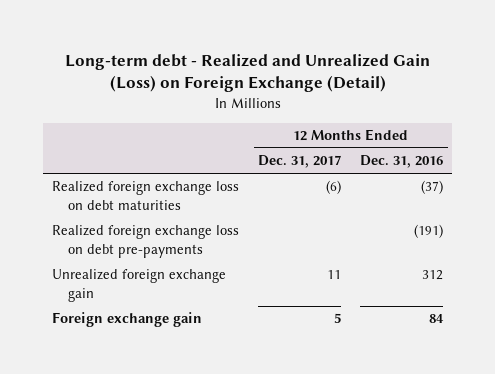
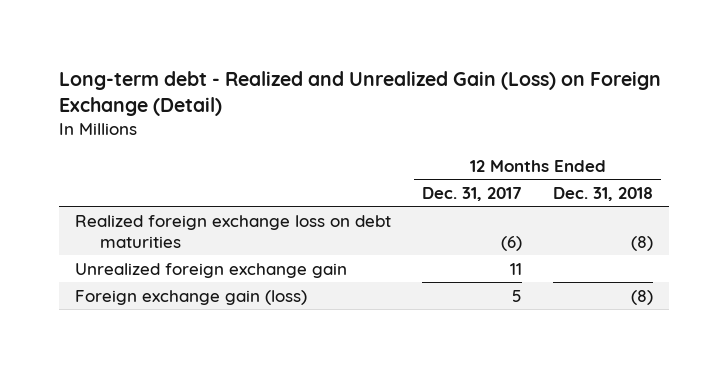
- | 12 Months Ended Dec. 31, 2017 | 12 Months Ended Dec. 31, 2016
+ | 12 Months Ended Dec. 31, 2017 | 12 Months Ended Dec. 31, 2018
- Realized foreign exchange loss on debt pre-payments | | (191)
- Foreign exchange gain | 5 | 84
+ Foreign exchange gain (loss) | 5 | (8)

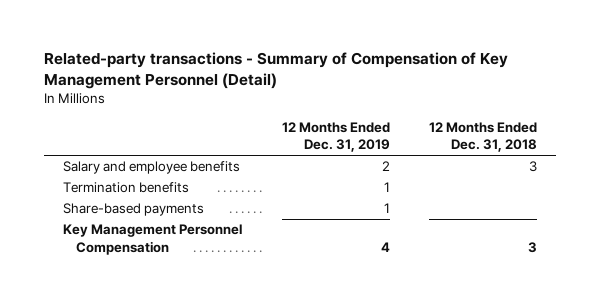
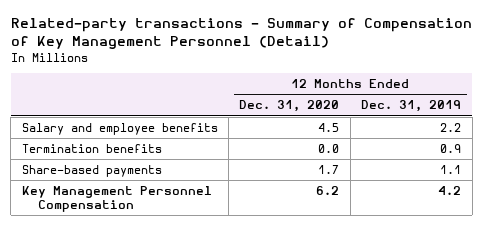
- | 12 Months Ended Dec. 31, 2019 | 12 Months Ended Dec. 31, 2018
+ | 12 Months Ended Dec. 31, 2020 | 12 Months Ended Dec. 31, 2019
- Salary and employee benefits | 2 | 3
- Termination benefits | 1 |
- Share-based payments | 1 |
- Key Management Personnel Compensation | 4 | 3
+ Salary and employee benefits | 4.5 | 2.2
+ Termination benefits | 0.0 | 0.9
+ Share-based payments | 1.7 | 1.1
+ Key Management Personnel Compensation | 6.2 | 4.2

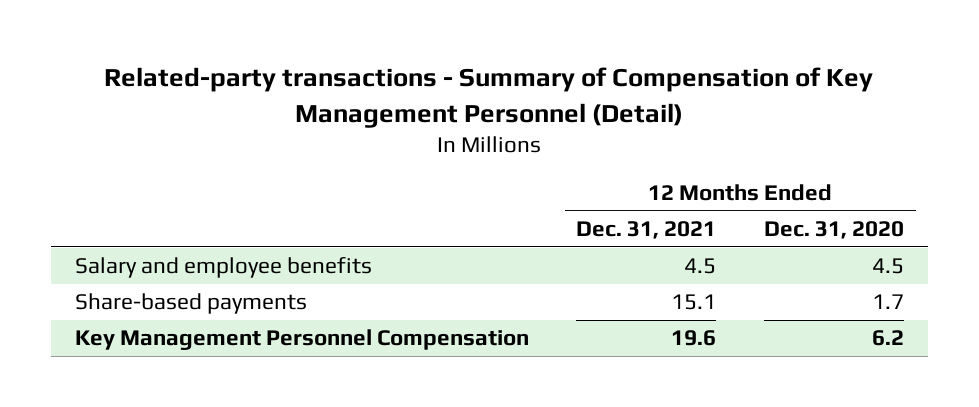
- | 12 Months Ended Dec. 31, 2020 | 12 Months Ended Dec. 31, 2019
+ | 12 Months Ended Dec. 31, 2021 | 12 Months Ended Dec. 31, 2020
- Termination benefits | 0.0 | 0.9

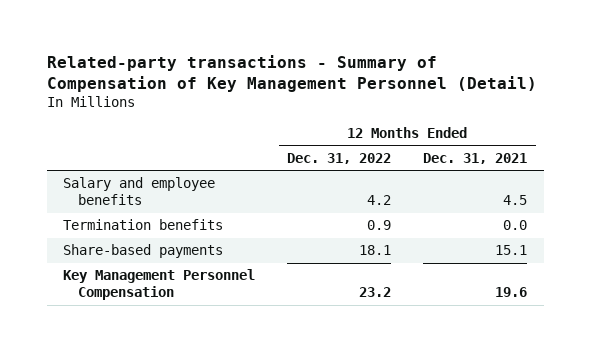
- | 12 Months Ended Dec. 31, 2021 | 12 Months Ended Dec. 31, 2020
+ | 12 Months Ended Dec. 31, 2022 | 12 Months Ended Dec. 31, 2021
+ Termination benefits | 0.9 | 0.0

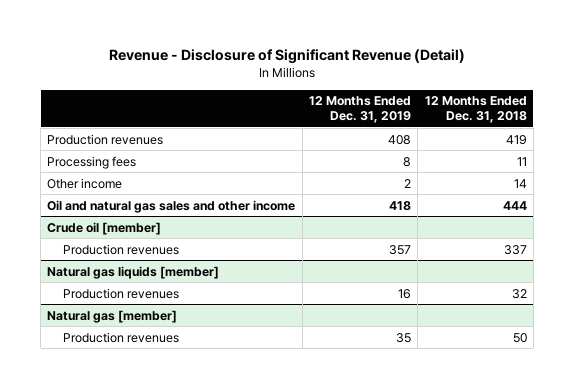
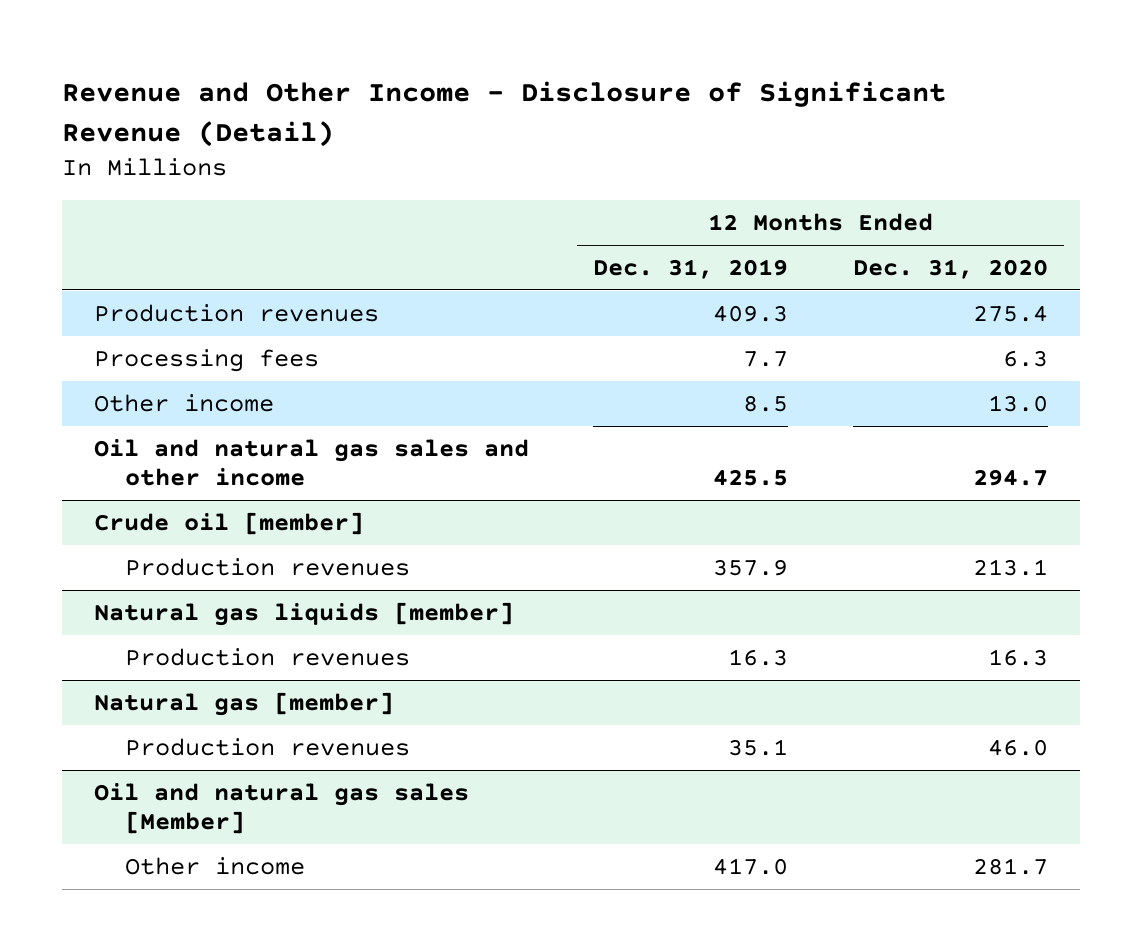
- Revenue - Disclosure of Significant Revenue (Detail)
+ Revenue and Other Income - Disclosure of Significant Revenue (Detail)
- | 12 Months Ended Dec. 31, 2019 | 12 Months Ended Dec. 31, 2018
+ | 12 Months Ended Dec. 31, 2019 | 12 Months Ended Dec. 31, 2020
- Production revenues | 408 | 419
- Processing fees | 8 | 11
- Other income | 2 | 14
- Oil and natural gas sales and other income | 418 | 444
+ Production revenues | 409.3 | 275.4
+ Processing fees | 7.7 | 6.3
+ Other income | 8.5 | 13.0
+ Oil and natural gas sales and other income | 425.5 | 294.7
@ Crude oil [member]
- Production revenues | 357 | 337
+ Production revenues | 357.9 | 213.1
@ Natural gas liquids [member]
- Production revenues | 16 | 32
+ Production revenues | 16.3 | 16.3
@ Natural gas [member]
- Production revenues | 35 | 50
+ Production revenues | 35.1 | 46.0
+ Oil and natural gas sales [Member]
+ Other income | 417.0 | 281.7

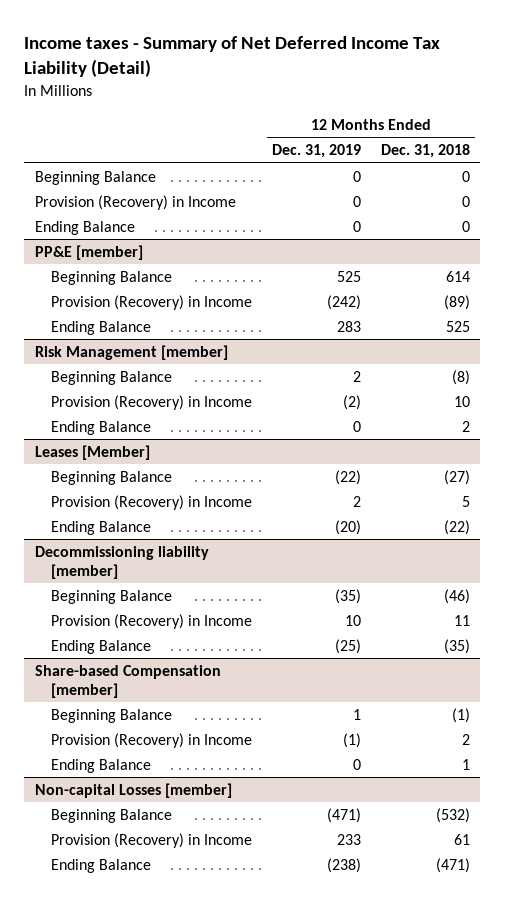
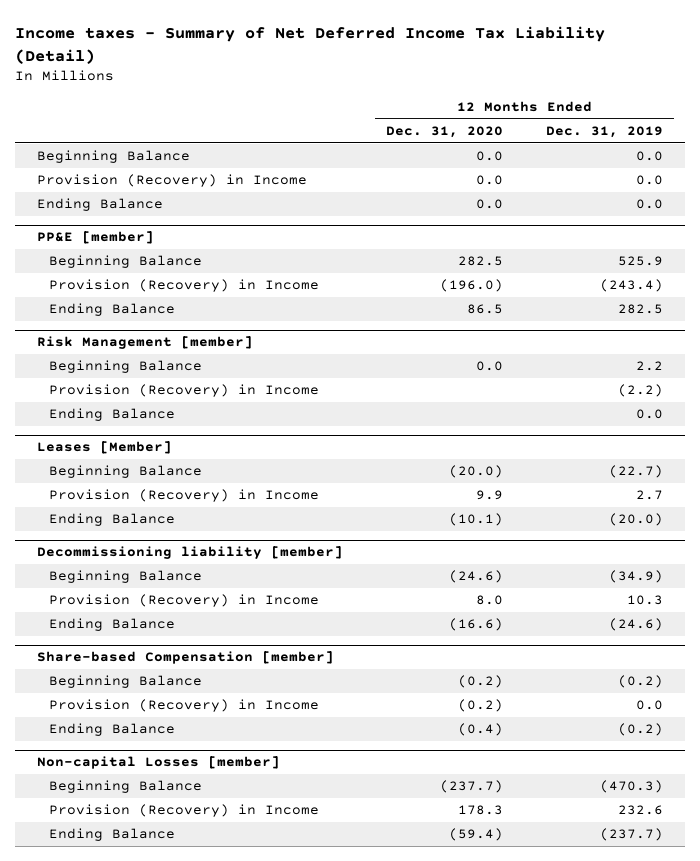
- | 12 Months Ended Dec. 31, 2019 | 12 Months Ended Dec. 31, 2018
+ | 12 Months Ended Dec. 31, 2020 | 12 Months Ended Dec. 31, 2019
- Beginning Balance | 0 | 0
- Provision (Recovery) in Income | 0 | 0
- Ending Balance | 0 | 0
+ Beginning Balance | 0.0 | 0.0
+ Provision (Recovery) in Income | 0.0 | 0.0
+ Ending Balance | 0.0 | 0.0
@ PP&E [member]
- Beginning Balance | 525 | 614
- Provision (Recovery) in Income | (242) | (89)
- Ending Balance | 283 | 525
+ Beginning Balance | 282.5 | 525.9
+ Provision (Recovery) in Income | (196.0) | (243.4)
+ Ending Balance | 86.5 | 282.5
@ Risk Management [member]
- Beginning Balance | 2 | (8)
- Provision (Recovery) in Income | (2) | 10
- Ending Balance | 0 | 2
+ Beginning Balance | 0.0 | 2.2
+ Provision (Recovery) in Income | | (2.2)
+ Ending Balance | | 0.0
@ Leases [Member]
- Beginning Balance | (22) | (27)
- Provision (Recovery) in Income | 2 | 5
- Ending Balance | (20) | (22)
+ Beginning Balance | (20.0) | (22.7)
+ Provision (Recovery) in Income | 9.9 | 2.7
+ Ending Balance | (10.1) | (20.0)
@ Decommissioning liability [member]
- Beginning Balance | (35) | (46)
- Provision (Recovery) in Income | 10 | 11
- Ending Balance | (25) | (35)
+ Beginning Balance | (24.6) | (34.9)
+ Provision (Recovery) in Income | 8.0 | 10.3
+ Ending Balance | (16.6) | (24.6)
@ Share-based Compensation [member]
- Beginning Balance | 1 | (1)
- Provision (Recovery) in Income | (1) | 2
- Ending Balance | 0 | 1
+ Beginning Balance | (0.2) | (0.2)
+ Provision (Recovery) in Income | (0.2) | 0.0
+ Ending Balance | (0.4) | (0.2)
@ Non-capital Losses [member]
- Beginning Balance | (471) | (532)
- Provision (Recovery) in Income | 233 | 61
- Ending Balance | (238) | (471)
+ Beginning Balance | (237.7) | (470.3)
+ Provision (Recovery) in Income | 178.3 | 232.6
+ Ending Balance | (59.4) | (237.7)

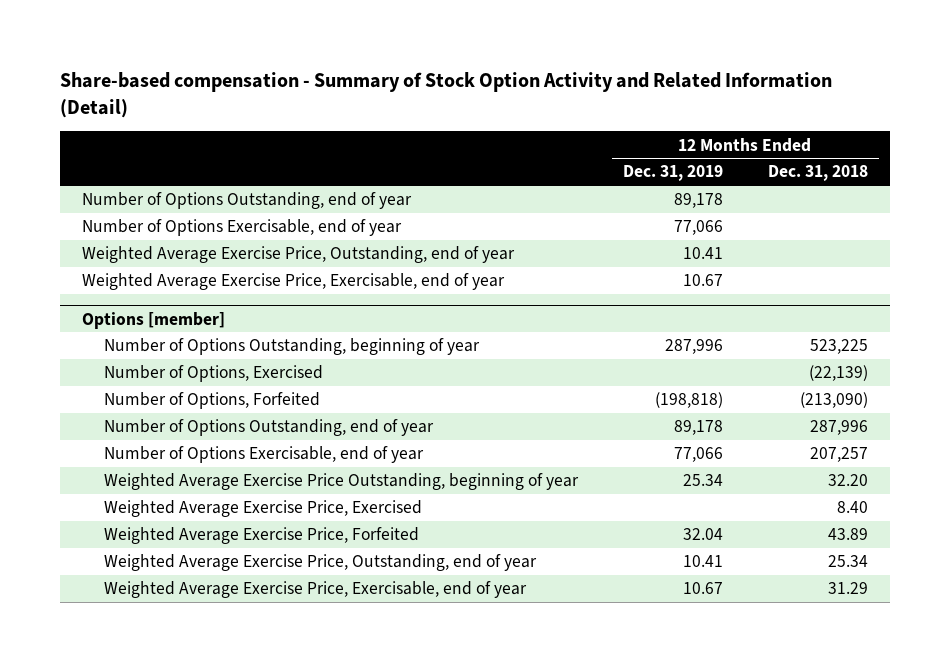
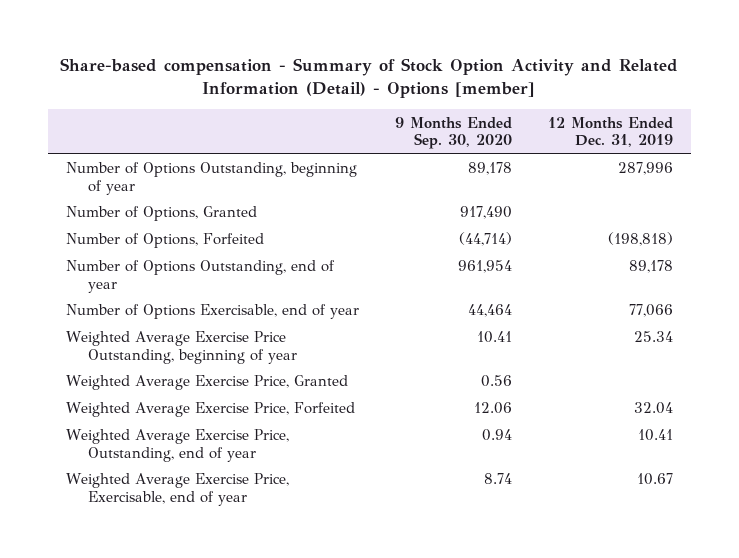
- Share-based compensation - Summary of Stock Option Activity and Related Information (Detail)
+ Share-based compensation - Summary of Stock Option Activity and Related Information (Detail) - Options [member]
- | 12 Months Ended Dec. 31, 2019 | 12 Months Ended Dec. 31, 2018
+ | 9 Months Ended Sep. 30, 2020 | 12 Months Ended Dec. 31, 2019
- Number of Options Outstanding, end of year | 89,178 |
- Number of Options Exercisable, end of year | 77,066 |
- Weighted Average Exercise Price, Outstanding, end of year | 10.41 |
- Weighted Average Exercise Price, Exercisable, end of year | 10.67 |
- Options [member]
- Number of Options, Exercised | | (22,139)
+ Number of Options, Granted | 917,490 |
- Weighted Average Exercise Price, Exercised | | 8.40
+ Weighted Average Exercise Price, Granted | 0.56 |

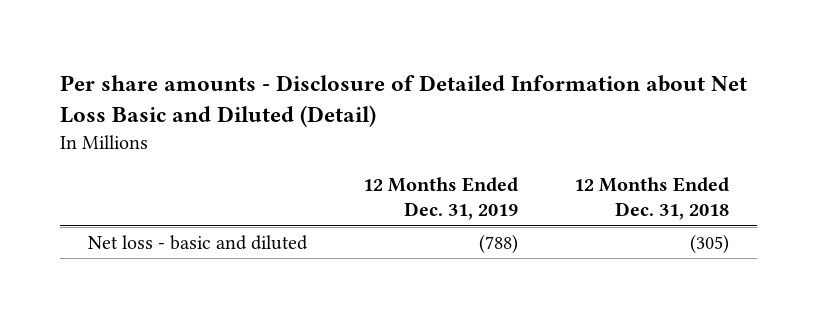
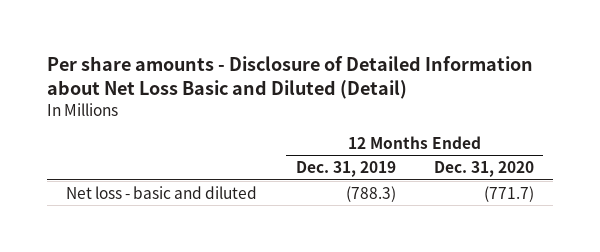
- | 12 Months Ended Dec. 31, 2019 | 12 Months Ended Dec. 31, 2018
+ | 12 Months Ended Dec. 31, 2019 | 12 Months Ended Dec. 31, 2020
- Net loss - basic and diluted | (788) | (305)
+ Net loss - basic and diluted | (788.3) | (771.7)

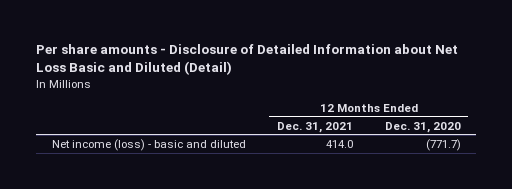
- | 12 Months Ended Dec. 31, 2019 | 12 Months Ended Dec. 31, 2020
+ | 12 Months Ended Dec. 31, 2021 | 12 Months Ended Dec. 31, 2020
- Net loss - basic and diluted | (788.3) | (771.7)
+ Net income (loss) - basic and diluted | 414.0 | (771.7)

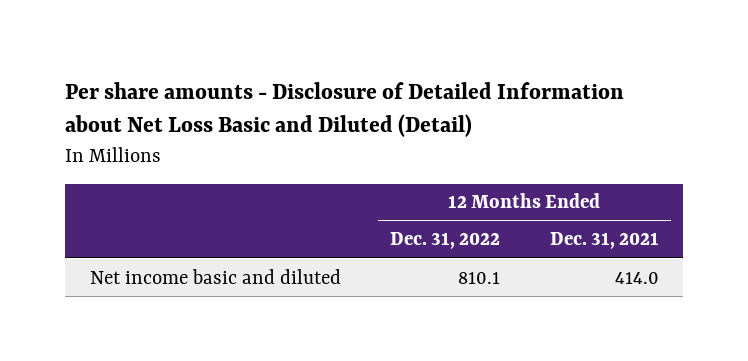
- | 12 Months Ended Dec. 31, 2021 | 12 Months Ended Dec. 31, 2020
+ | 12 Months Ended Dec. 31, 2022 | 12 Months Ended Dec. 31, 2021
- Net income (loss) - basic and diluted | 414.0 | (771.7)
+ Net income basic and diluted | 810.1 | 414.0

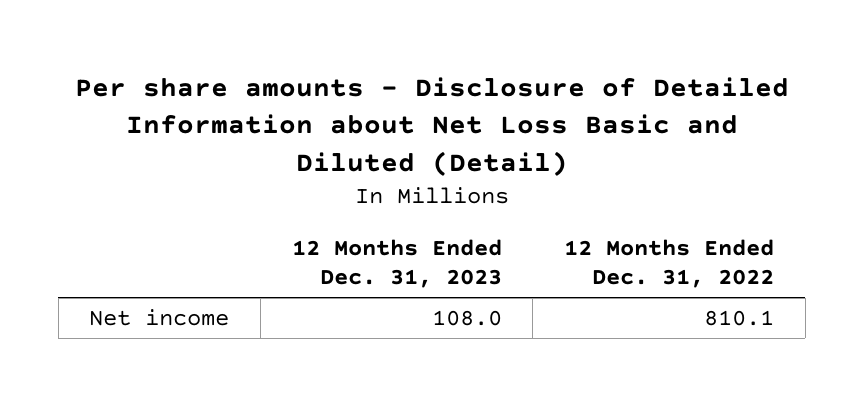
- | 12 Months Ended Dec. 31, 2022 | 12 Months Ended Dec. 31, 2021
+ | 12 Months Ended Dec. 31, 2023 | 12 Months Ended Dec. 31, 2022
- Net income basic and diluted | 810.1 | 414.0
+ Net income | 108.0 | 810.1

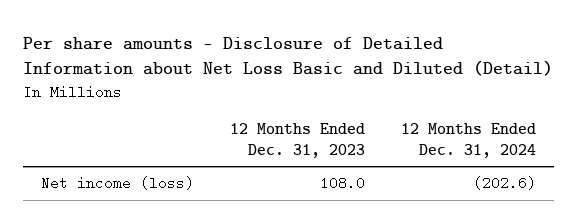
- | 12 Months Ended Dec. 31, 2023 | 12 Months Ended Dec. 31, 2022
+ | 12 Months Ended Dec. 31, 2023 | 12 Months Ended Dec. 31, 2024
- Net income | 108.0 | 810.1
+ Net income (loss) | 108.0 | (202.6)

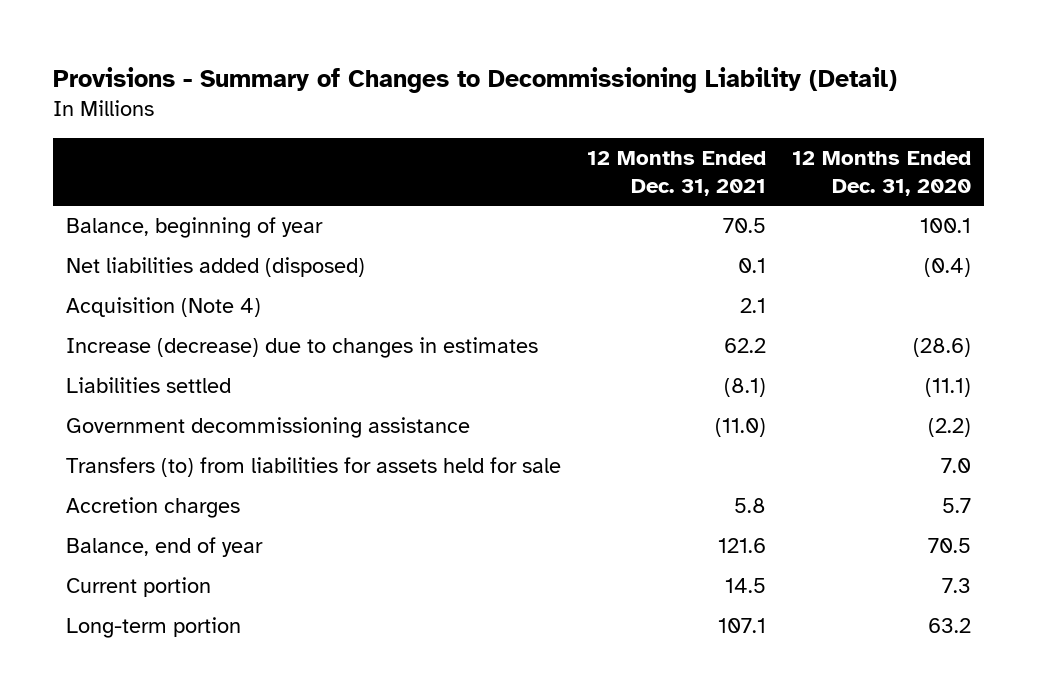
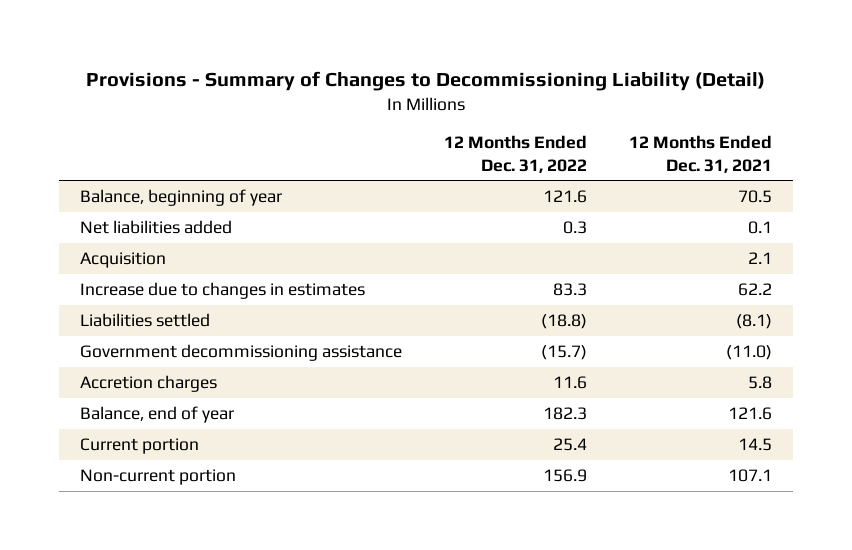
- | 12 Months Ended Dec. 31, 2021 | 12 Months Ended Dec. 31, 2020
+ | 12 Months Ended Dec. 31, 2022 | 12 Months Ended Dec. 31, 2021
- Net liabilities added (disposed) | 0.1 | (0.4)
- Acquisition (Note 4) | 2.1 |
- Increase (decrease) due to changes in estimates | 62.2 | (28.6)
+ Net liabilities added | 0.3 | 0.1
+ Acquisition | | 2.1
+ Increase due to changes in estimates | 83.3 | 62.2
- Transfers (to) from liabilities for assets held for sale | | 7.0
- Long-term portion | 107.1 | 63.2
+ Non-current portion | 156.9 | 107.1

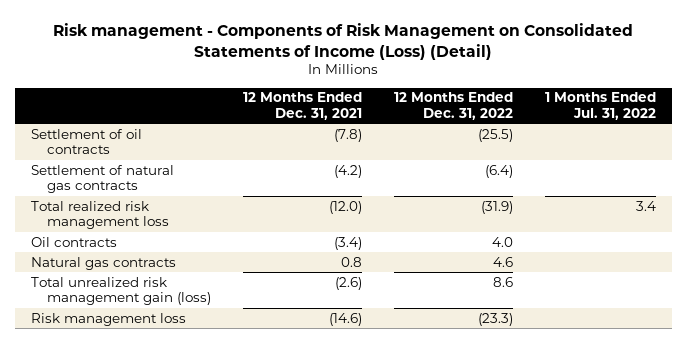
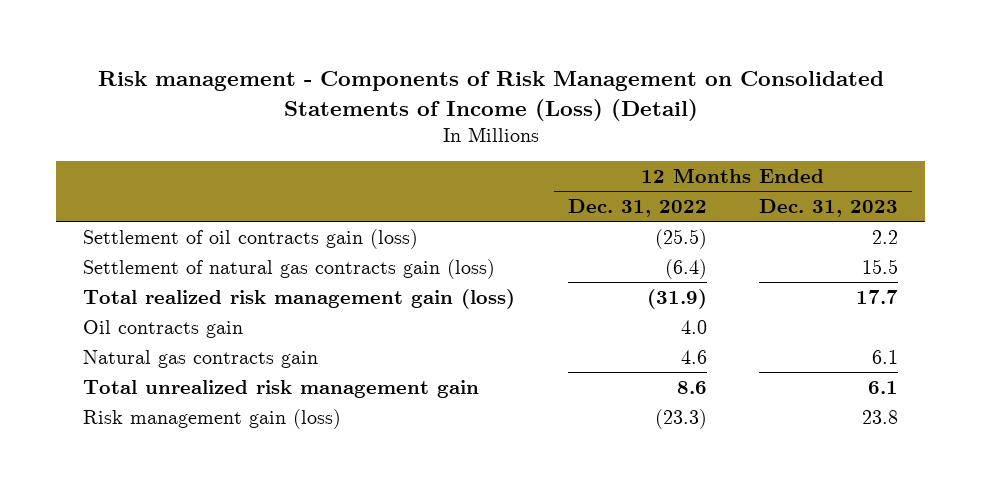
- | 12 Months Ended Dec. 31, 2021 | 12 Months Ended Dec. 31, 2022 | 1 Months Ended Jul. 31, 2022
+ | 12 Months Ended Dec. 31, 2022 | 12 Months Ended Dec. 31, 2023
- Settlement of oil contracts | (7.8) | (25.5) |
- Settlement of natural gas contracts | (4.2) | (6.4) |
- Total realized risk management loss | (12.0) | (31.9) | 3.4
- Oil contracts | (3.4) | 4.0 |
- Natural gas contracts | 0.8 | 4.6 |
- Total unrealized risk management gain (loss) | (2.6) | 8.6 |
- Risk management loss | (14.6) | (23.3) |
+ Settlement of oil contracts gain (loss) | (25.5) | 2.2
+ Settlement of natural gas contracts gain (loss) | (6.4) | 15.5
+ Total realized risk management gain (loss) | (31.9) | 17.7
+ Oil contracts gain | 4.0 |
+ Natural gas contracts gain | 4.6 | 6.1
+ Total unrealized risk management gain | 8.6 | 6.1
+ Risk management gain (loss) | (23.3) | 23.8

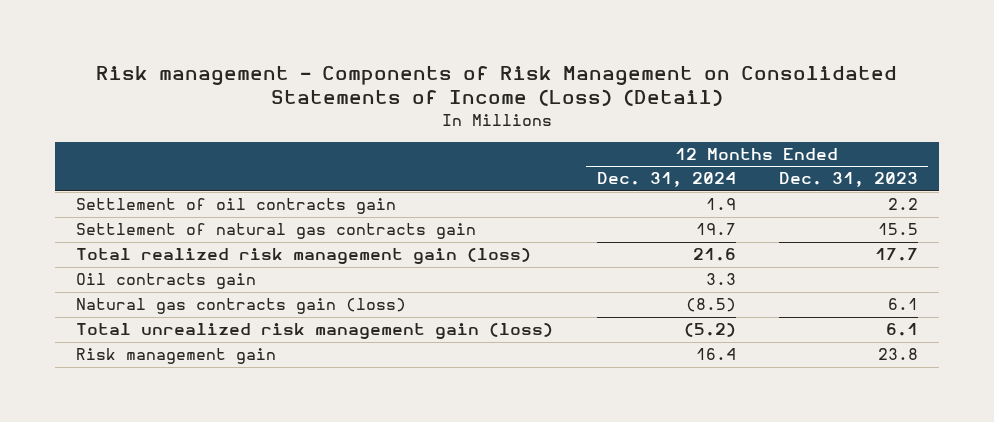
- | 12 Months Ended Dec. 31, 2022 | 12 Months Ended Dec. 31, 2023
+ | 12 Months Ended Dec. 31, 2024 | 12 Months Ended Dec. 31, 2023
- Settlement of oil contracts gain (loss) | (25.5) | 2.2
- Settlement of natural gas contracts gain (loss) | (6.4) | 15.5
+ Settlement of oil contracts gain | 1.9 | 2.2
+ Settlement of natural gas contracts gain | 19.7 | 15.5
- Natural gas contracts gain | 4.6 | 6.1
- Total unrealized risk management gain | 8.6 | 6.1
- Risk management gain (loss) | (23.3) | 23.8
+ Natural gas contracts gain (loss) | (8.5) | 6.1
+ Total unrealized risk management gain (loss) | (5.2) | 6.1
+ Risk management gain | 16.4 | 23.8

